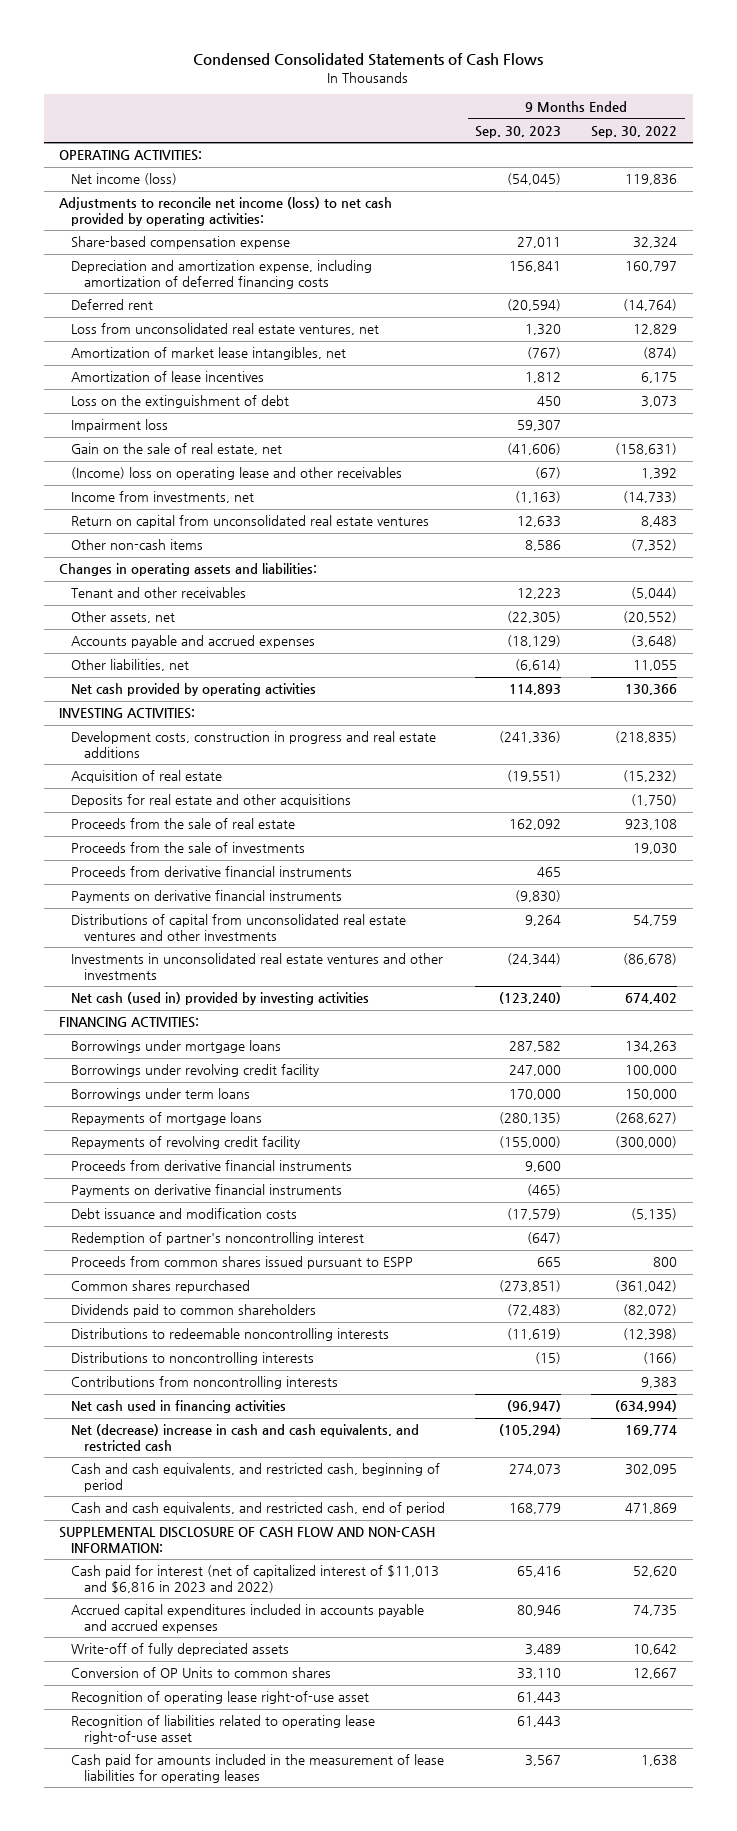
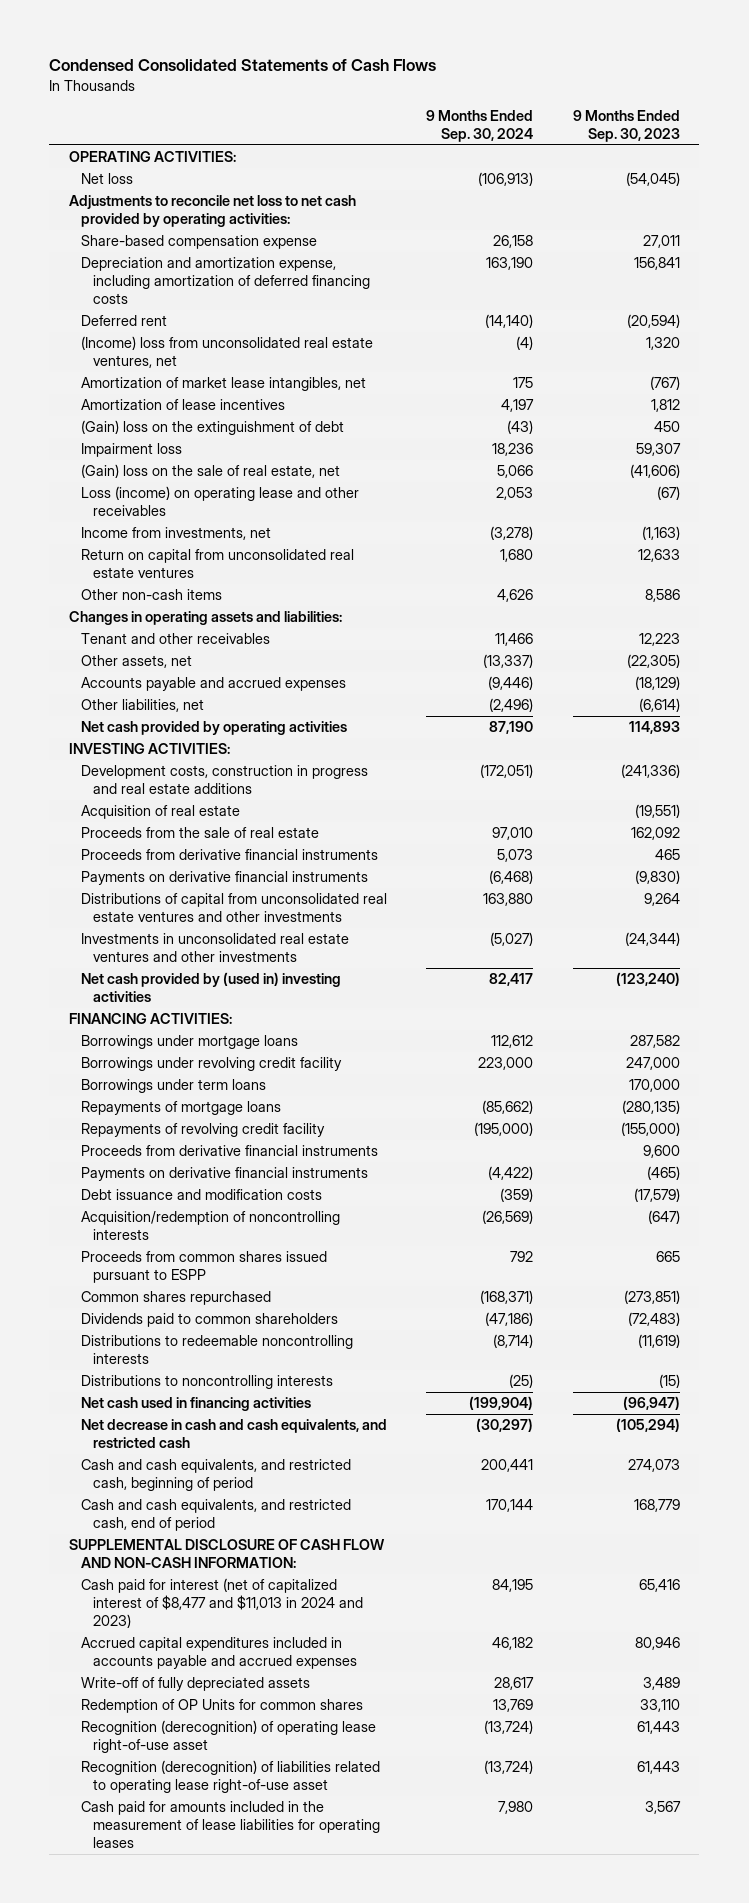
- | 9 Months Ended Sep. 30, 2023 | 9 Months Ended Sep. 30, 2022
+ | 9 Months Ended Sep. 30, 2024 | 9 Months Ended Sep. 30, 2023
- Net income (loss) | (54,045) | 119,836
- Adjustments to reconcile net income (loss) to net cash provided by operating activities:
+ Net loss | (106,913) | (54,045)
+ Adjustments to reconcile net loss to net cash provided by operating activities:
- Loss from unconsolidated real estate ventures, net | 1,320 | 12,829
+ (Income) loss from unconsolidated real estate ventures, net | (4) | 1,320
- Loss on the extinguishment of debt | 450 | 3,073
+ (Gain) loss on the extinguishment of debt | (43) | 450
- Gain on the sale of real estate, net | (41,606) | (158,631)
- (Income) loss on operating lease and other receivables | (67) | 1,392
+ (Gain) loss on the sale of real estate, net | 5,066 | (41,606)
+ Loss (income) on operating lease and other receivables | 2,053 | (67)
- Deposits for real estate and other acquisitions | | (1,750)
- Proceeds from the sale of investments | | 19,030
- Net cash (used in) provided by investing activities | (123,240) | 674,402
+ Net cash provided by (used in) investing activities | 82,417 | (123,240)
- Redemption of partner's noncontrolling interest | (647) |
+ Acquisition/redemption of noncontrolling interests | (26,569) | (647)
- Contributions from noncontrolling interests | | 9,383
- Net (decrease) increase in cash and cash equivalents, and restricted cash | (105,294) | 169,774
+ Net decrease in cash and cash equivalents, and restricted cash | (30,297) | (105,294)
- Cash paid for interest (net of capitalized interest of $11,013 and $6,816 in 2023 and 2022) | 65,416 | 52,620
+ Cash paid for interest (net of capitalized interest of $8,477 and $11,013 in 2024 and 2023) | 84,195 | 65,416
- Conversion of OP Units to common shares | 33,110 | 12,667
- Recognition of operating lease right-of-use asset | 61,443 |
- Recognition of liabilities related to operating lease right-of-use asset | 61,443 |
+ Redemption of OP Units for common shares | 13,769 | 33,110
+ Recognition (derecognition) of operating lease right-of-use asset | (13,724) | 61,443
+ Recognition (derecognition) of liabilities related to operating lease right-of-use asset | (13,724) | 61,443

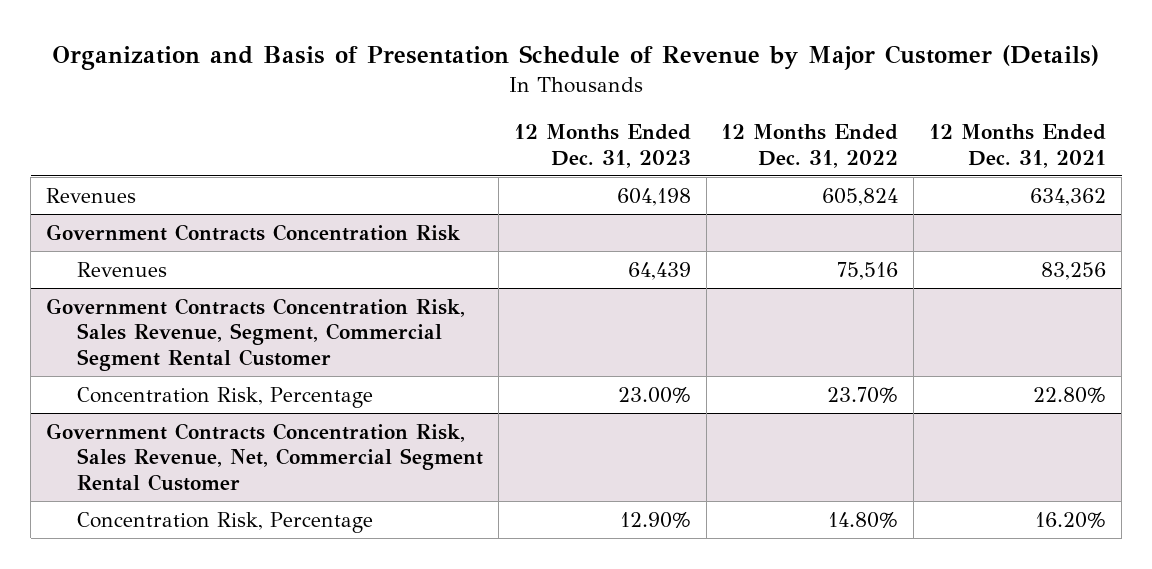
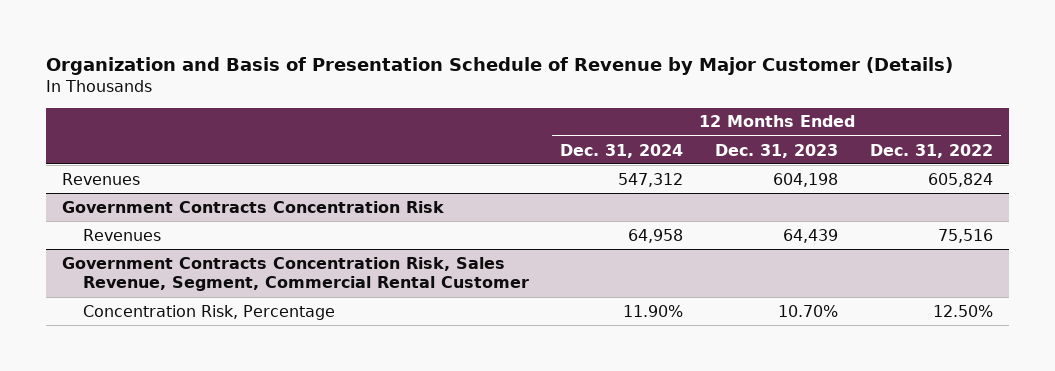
- | 12 Months Ended Dec. 31, 2023 | 12 Months Ended Dec. 31, 2022 | 12 Months Ended Dec. 31, 2021
+ | 12 Months Ended Dec. 31, 2024 | 12 Months Ended Dec. 31, 2023 | 12 Months Ended Dec. 31, 2022
- Government Contracts Concentration Risk, Sales Revenue, Segment, Commercial Segment Rental Customer
- Concentration Risk, Percentage | 23.00% | 23.70% | 22.80%
- Government Contracts Concentration Risk, Sales Revenue, Net, Commercial Segment Rental Customer
- Concentration Risk, Percentage | 12.90% | 14.80% | 16.20%
+ Government Contracts Concentration Risk, Sales Revenue, Segment, Commercial Rental Customer
+ Concentration Risk, Percentage | 11.90% | 10.70% | 12.50%

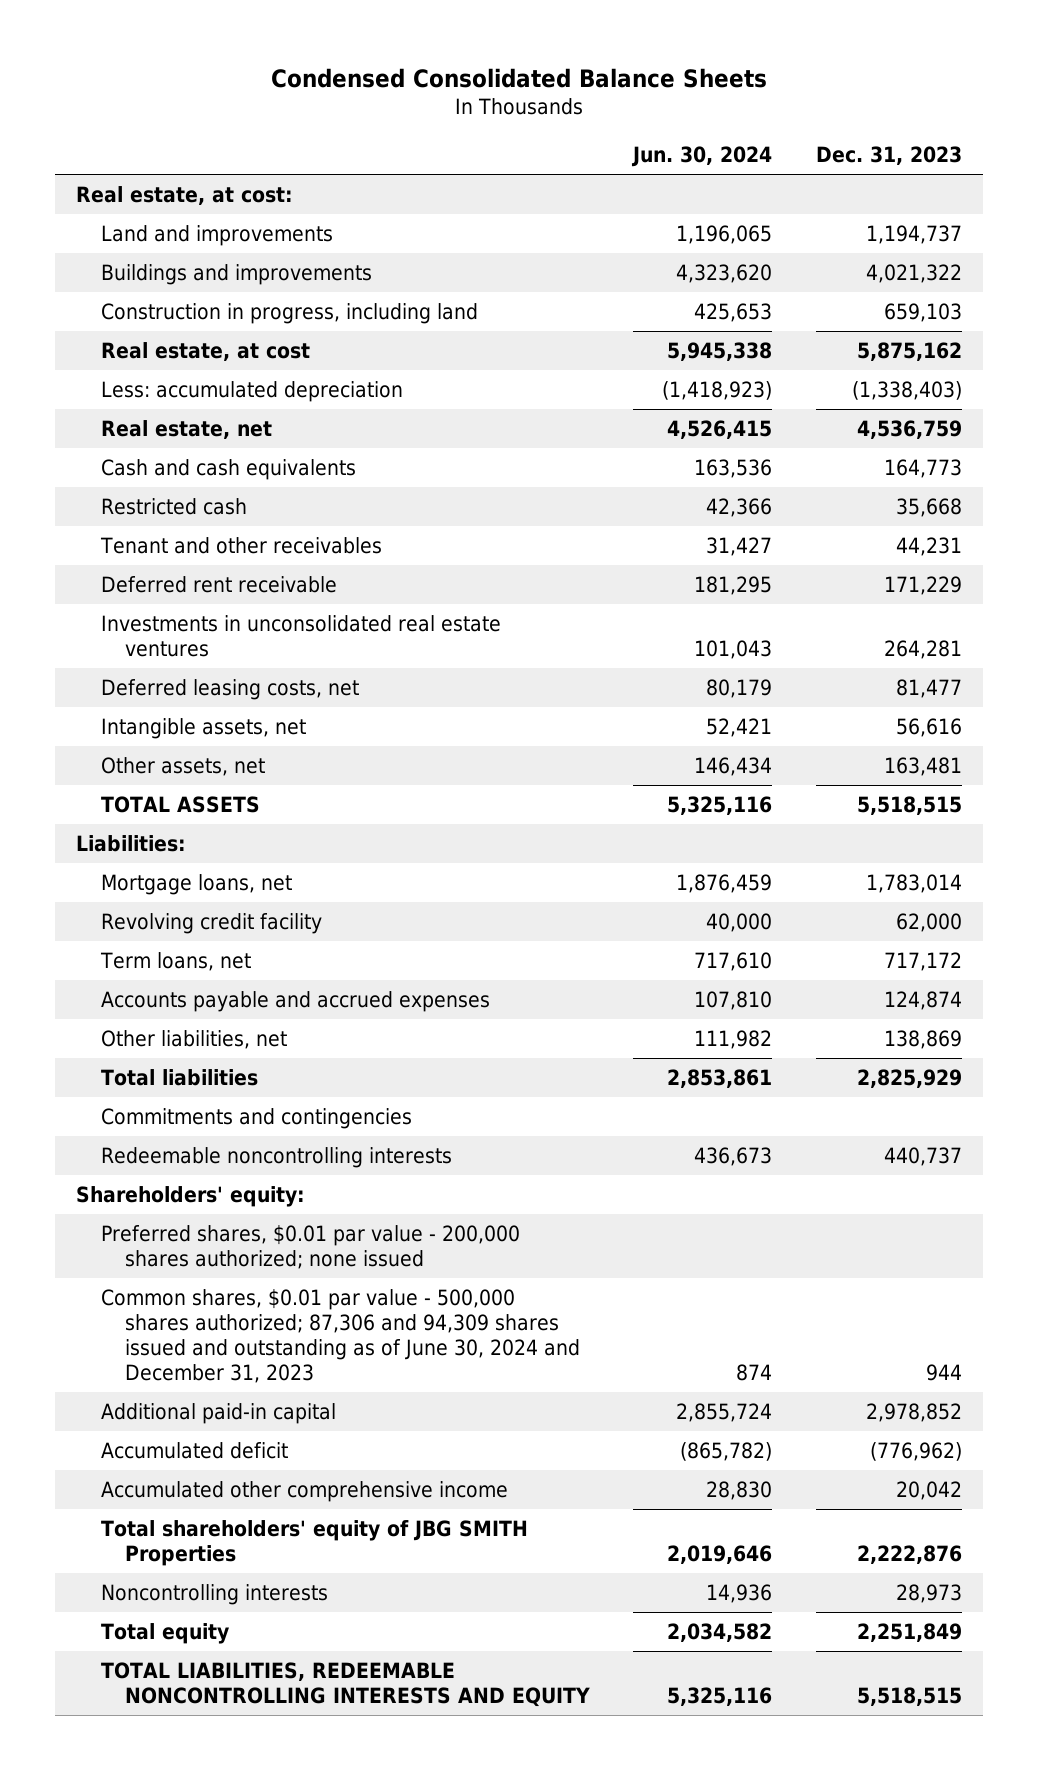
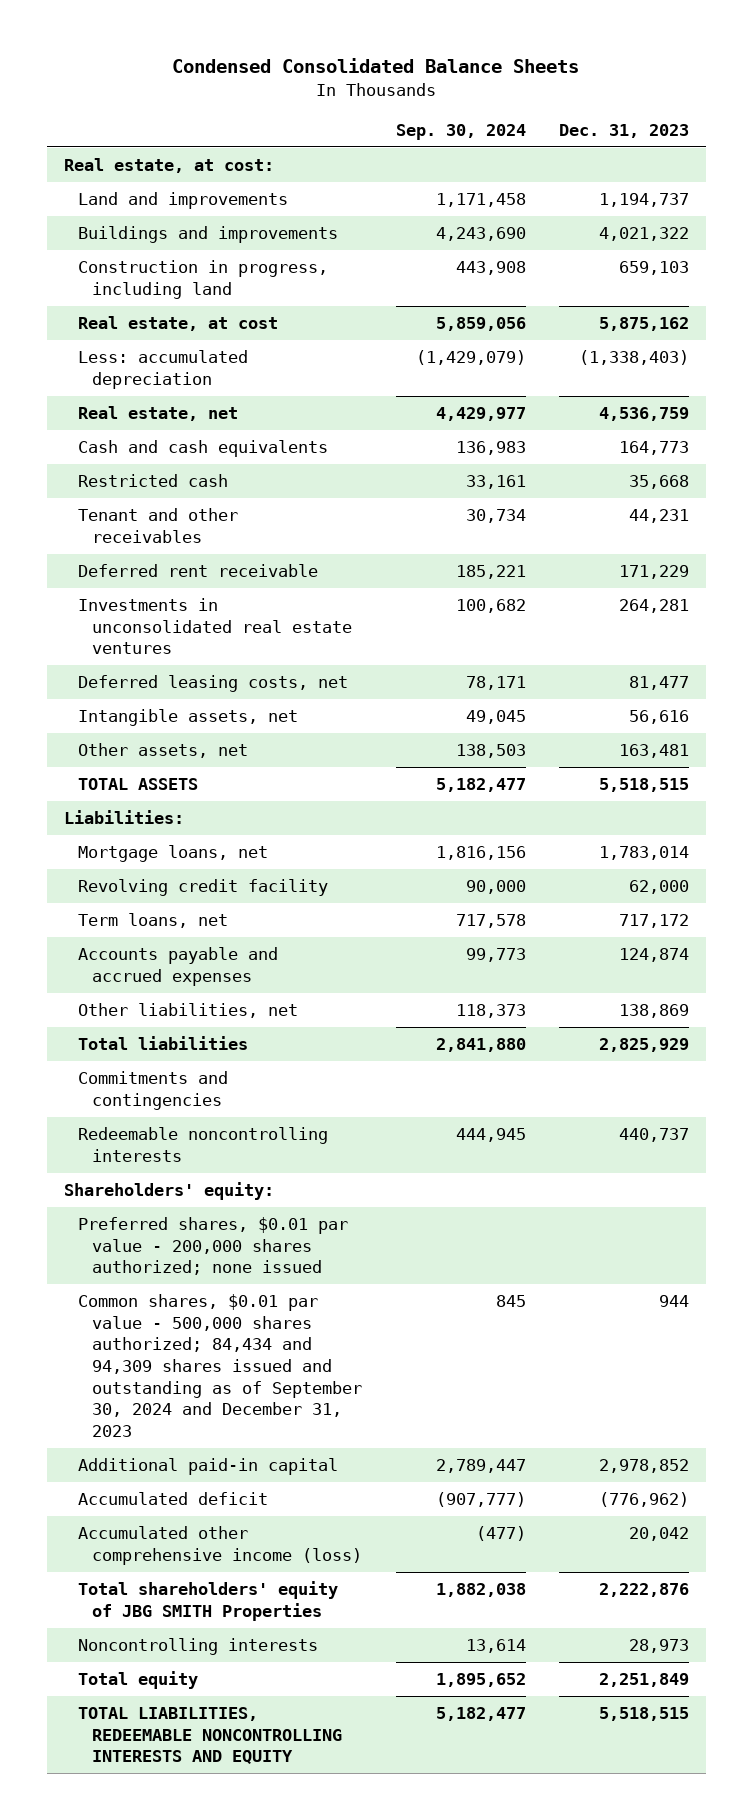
- | Jun. 30, 2024 | Dec. 31, 2023
+ | Sep. 30, 2024 | Dec. 31, 2023
- Common shares, $0.01 par value - 500,000 shares authorized; 87,306 and 94,309 shares issued and outstanding as of June 30, 2024 and December 31, 2023 | 874 | 944
+ Common shares, $0.01 par value - 500,000 shares authorized; 84,434 and 94,309 shares issued and outstanding as of September 30, 2024 and December 31, 2023 | 845 | 944
- Accumulated other comprehensive income | 28,830 | 20,042
+ Accumulated other comprehensive income (loss) | (477) | 20,042

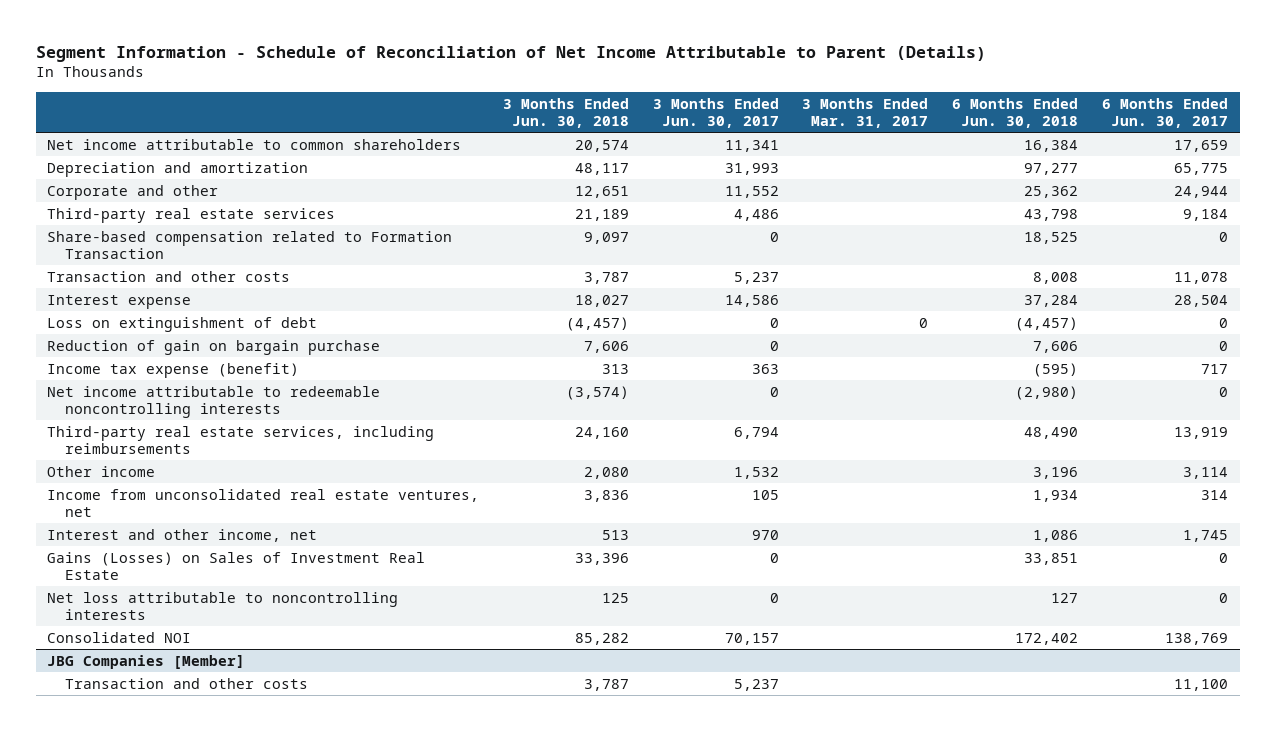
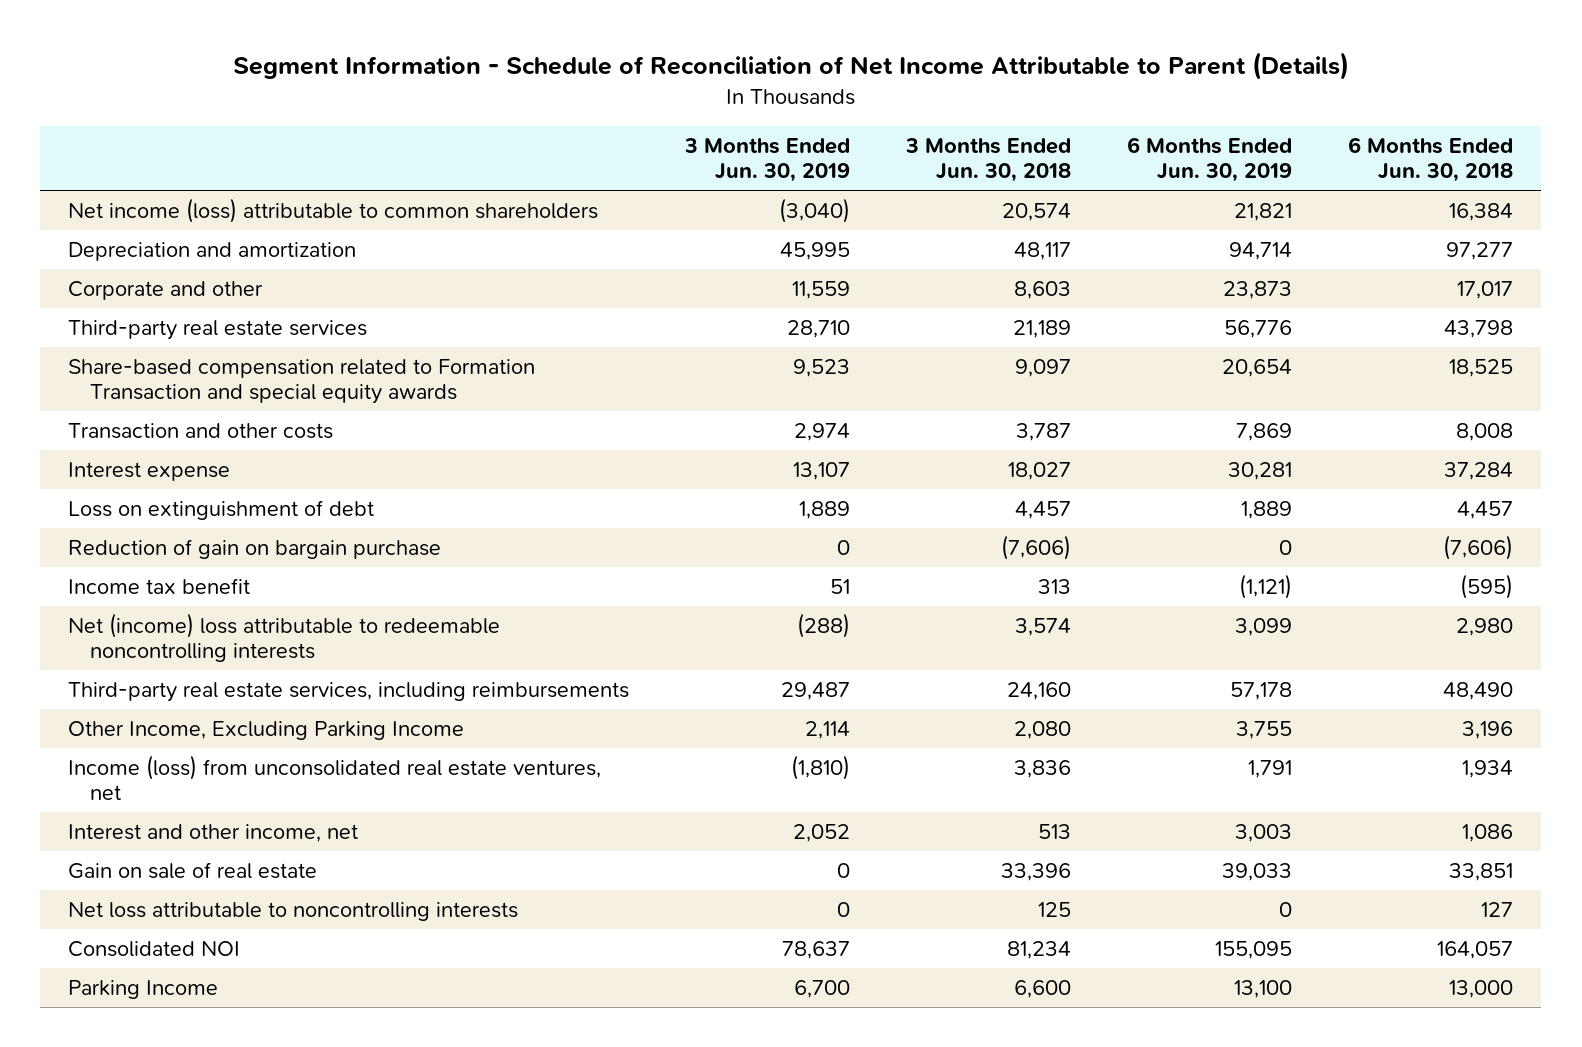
- | 3 Months Ended Jun. 30, 2018 | 3 Months Ended Jun. 30, 2017 | 3 Months Ended Mar. 31, 2017 | 6 Months Ended Jun. 30, 2018 | 6 Months Ended Jun. 30, 2017
+ | 3 Months Ended Jun. 30, 2019 | 3 Months Ended Jun. 30, 2018 | 6 Months Ended Jun. 30, 2019 | 6 Months Ended Jun. 30, 2018
- Net income attributable to common shareholders | 20,574 | 11,341 | | 16,384 | 17,659
+ Net income (loss) attributable to common shareholders | (3,040) | 20,574 | 21,821 | 16,384
- Corporate and other | 12,651 | 11,552 | | 25,362 | 24,944
+ Corporate and other | 11,559 | 8,603 | 23,873 | 17,017
- Share-based compensation related to Formation Transaction | 9,097 | 0 | | 18,525 | 0
+ Share-based compensation related to Formation Transaction and special equity awards | 9,523 | 9,097 | 20,654 | 18,525
- Loss on extinguishment of debt | (4,457) | 0 | 0 | (4,457) | 0
- Reduction of gain on bargain purchase | 7,606 | 0 | | 7,606 | 0
- Income tax expense (benefit) | 313 | 363 | | (595) | 717
- Net income attributable to redeemable noncontrolling interests | (3,574) | 0 | | (2,980) | 0
+ Loss on extinguishment of debt | 1,889 | 4,457 | 1,889 | 4,457
+ Reduction of gain on bargain purchase | 0 | (7,606) | 0 | (7,606)
+ Income tax benefit | 51 | 313 | (1,121) | (595)
+ Net (income) loss attributable to redeemable noncontrolling interests | (288) | 3,574 | 3,099 | 2,980
- Other income | 2,080 | 1,532 | | 3,196 | 3,114
- Income from unconsolidated real estate ventures, net | 3,836 | 105 | | 1,934 | 314
+ Other Income, Excluding Parking Income | 2,114 | 2,080 | 3,755 | 3,196
+ Income (loss) from unconsolidated real estate ventures, net | (1,810) | 3,836 | 1,791 | 1,934
- Gains (Losses) on Sales of Investment Real Estate | 33,396 | 0 | | 33,851 | 0
+ Gain on sale of real estate | 0 | 33,396 | 39,033 | 33,851
- Consolidated NOI | 85,282 | 70,157 | | 172,402 | 138,769
- JBG Companies [Member]
- Transaction and other costs | 3,787 | 5,237 | | | 11,100
+ Consolidated NOI | 78,637 | 81,234 | 155,095 | 164,057
+ Parking Income | 6,700 | 6,600 | 13,100 | 13,000

